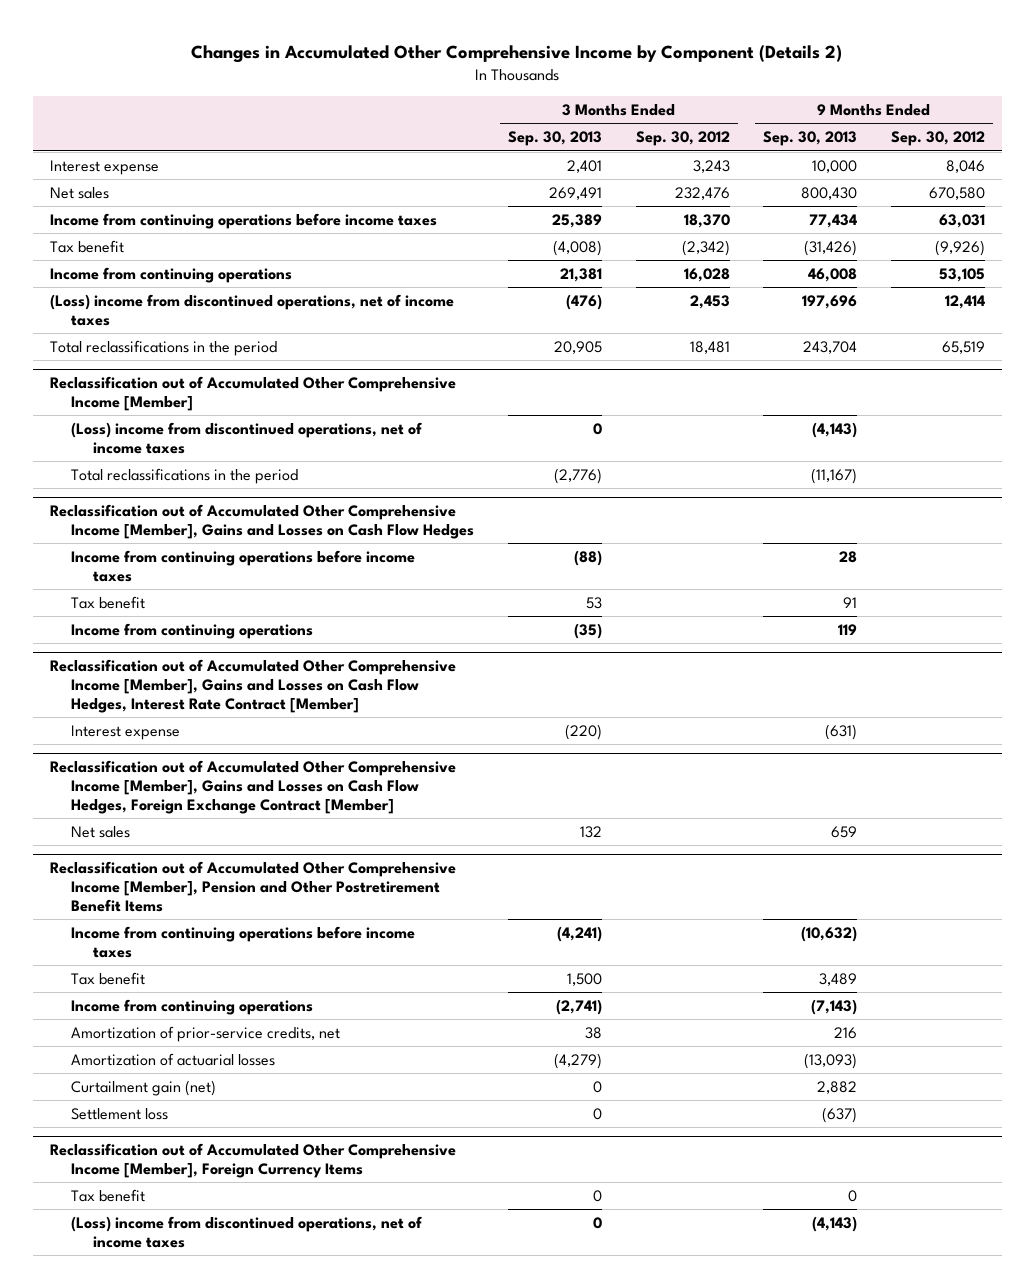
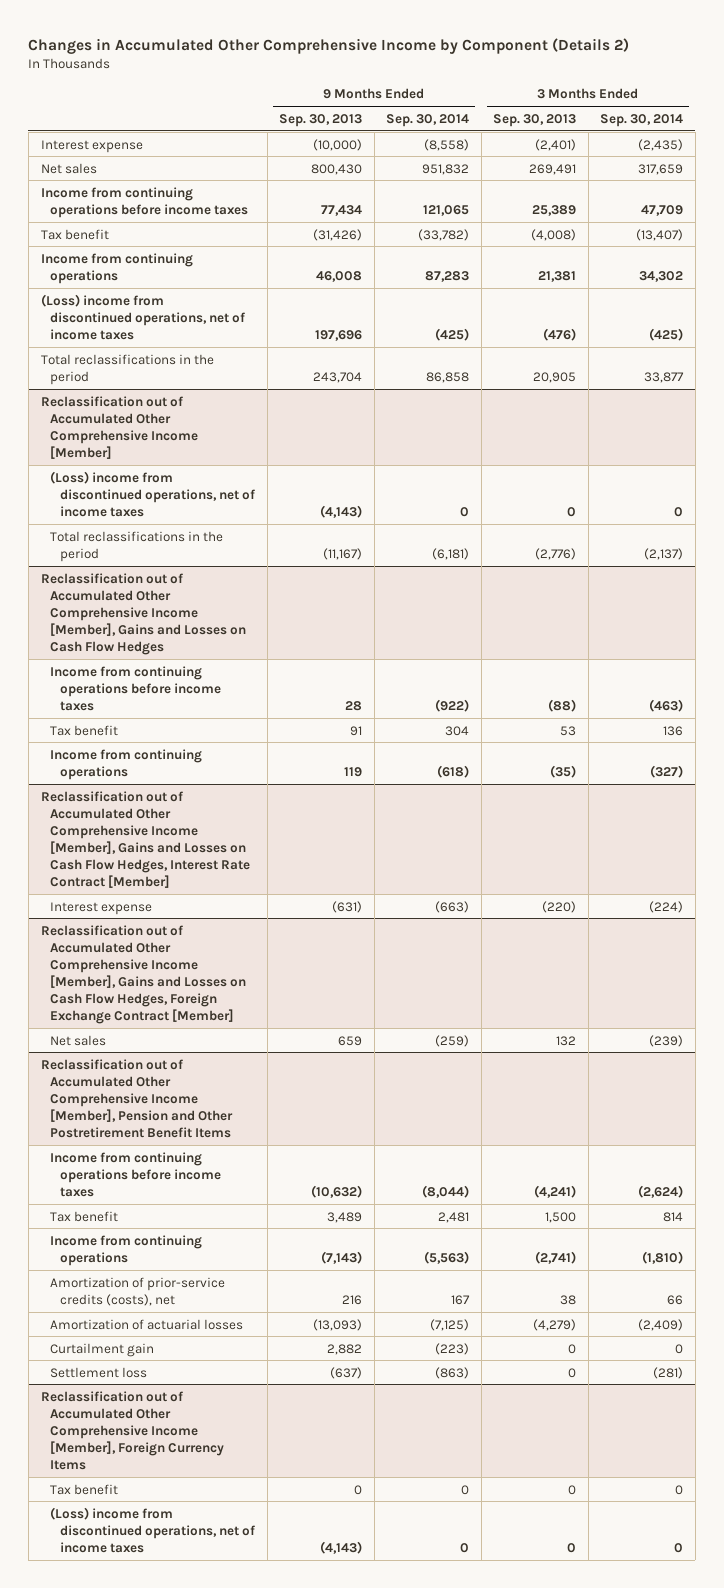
- | 3 Months Ended Sep. 30, 2013 | 3 Months Ended Sep. 30, 2012 | 9 Months Ended Sep. 30, 2013 | 9 Months Ended Sep. 30, 2012
+ | 9 Months Ended Sep. 30, 2013 | 9 Months Ended Sep. 30, 2014 | 3 Months Ended Sep. 30, 2013 | 3 Months Ended Sep. 30, 2014
- Interest expense | 2,401 | 3,243 | 10,000 | 8,046
+ Interest expense | (10,000) | (8,558) | (2,401) | (2,435)
@ Reclassification out of Accumulated Other Comprehensive Income [Member], Pension and Other Postretirement Benefit Items
- Amortization of prior-service credits, net | 38 | | 216 |
+ Amortization of prior-service credits (costs), net | 216 | 167 | 38 | 66
- Curtailment gain (net) | 0 | | 2,882 |
+ Curtailment gain | 2,882 | (223) | 0 | 0

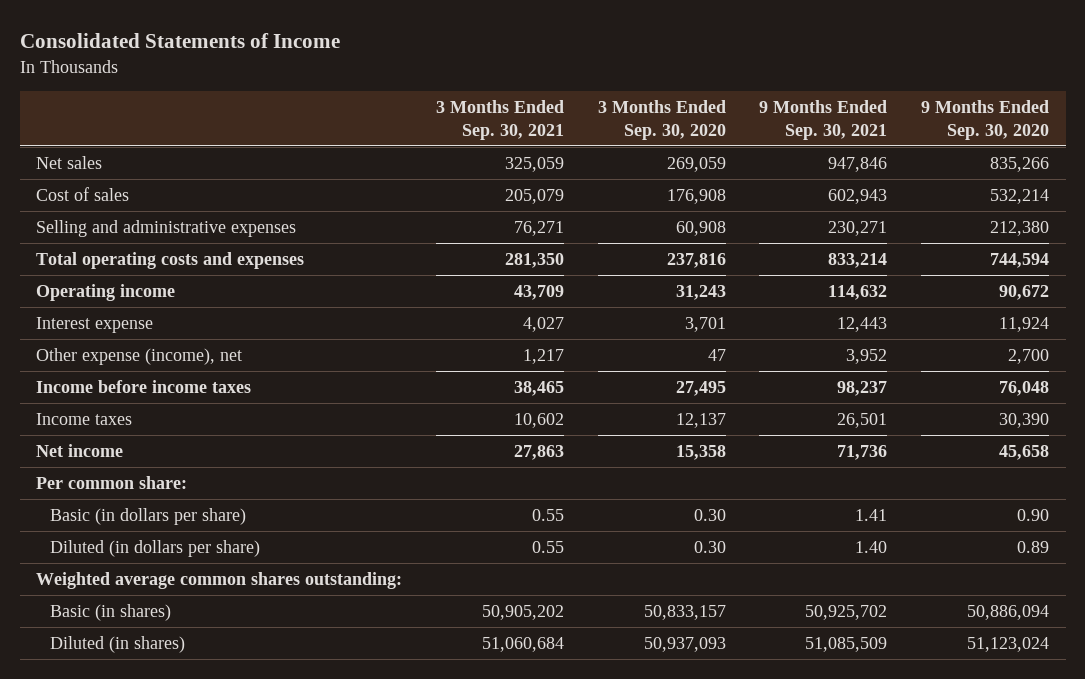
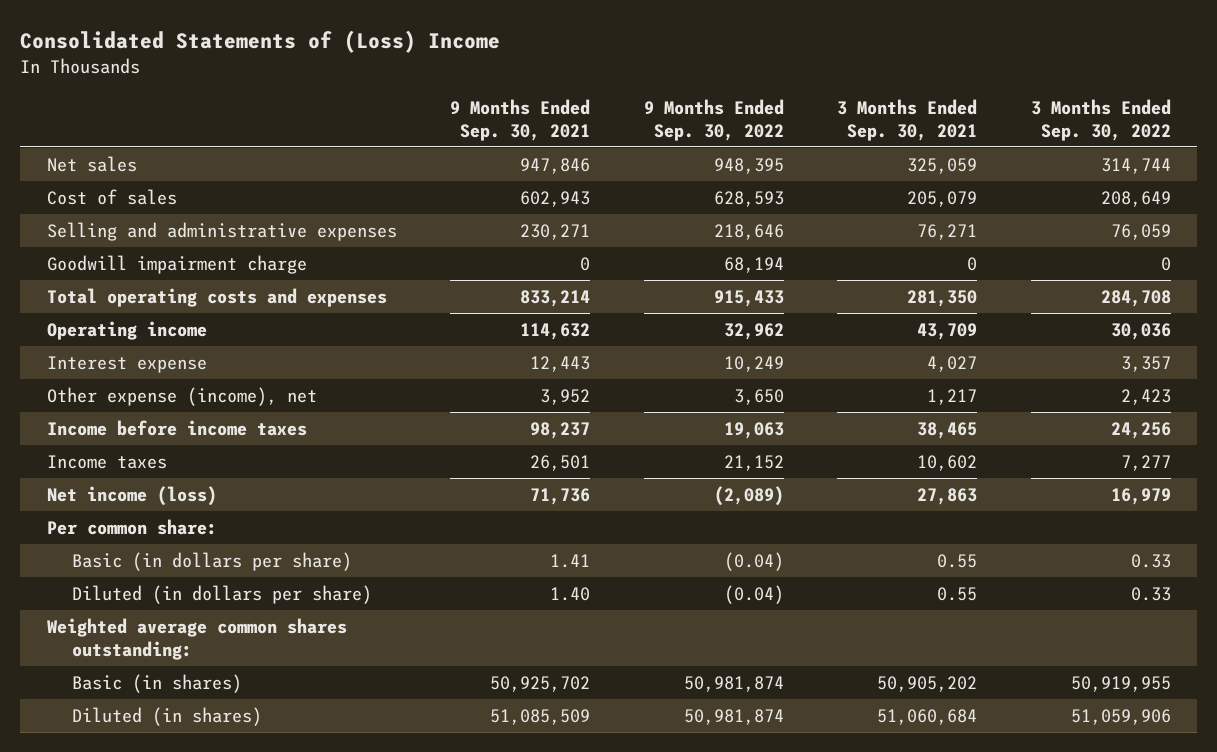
- Consolidated Statements of Income
+ Consolidated Statements of (Loss) Income
- | 3 Months Ended Sep. 30, 2021 | 3 Months Ended Sep. 30, 2020 | 9 Months Ended Sep. 30, 2021 | 9 Months Ended Sep. 30, 2020
+ | 9 Months Ended Sep. 30, 2021 | 9 Months Ended Sep. 30, 2022 | 3 Months Ended Sep. 30, 2021 | 3 Months Ended Sep. 30, 2022
+ Goodwill impairment charge | 0 | 68,194 | 0 | 0
- Net income | 27,863 | 15,358 | 71,736 | 45,658
+ Net income (loss) | 71,736 | (2,089) | 27,863 | 16,979

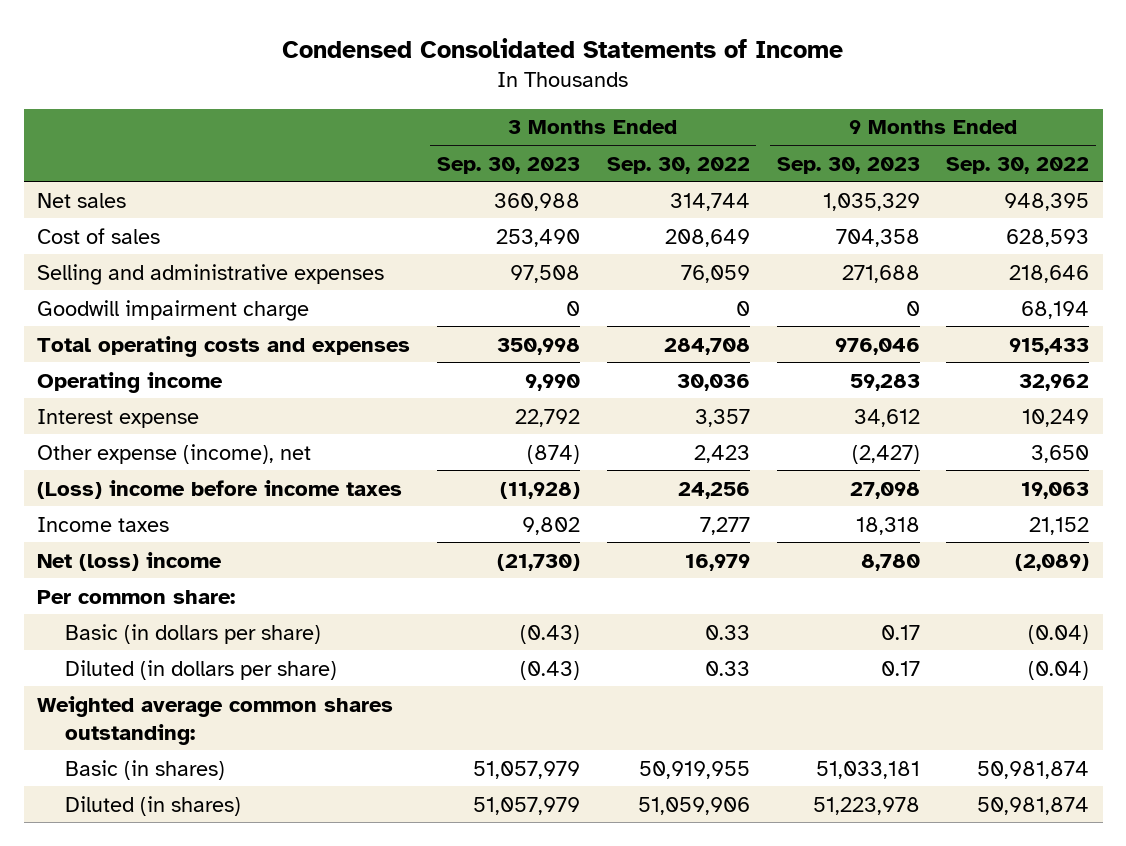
- Consolidated Statements of (Loss) Income
+ Condensed Consolidated Statements of Income
- | 9 Months Ended Sep. 30, 2021 | 9 Months Ended Sep. 30, 2022 | 3 Months Ended Sep. 30, 2021 | 3 Months Ended Sep. 30, 2022
+ | 3 Months Ended Sep. 30, 2023 | 3 Months Ended Sep. 30, 2022 | 9 Months Ended Sep. 30, 2023 | 9 Months Ended Sep. 30, 2022
- Income before income taxes | 98,237 | 19,063 | 38,465 | 24,256
+ (Loss) income before income taxes | (11,928) | 24,256 | 27,098 | 19,063
- Net income (loss) | 71,736 | (2,089) | 27,863 | 16,979
+ Net (loss) income | (21,730) | 16,979 | 8,780 | (2,089)

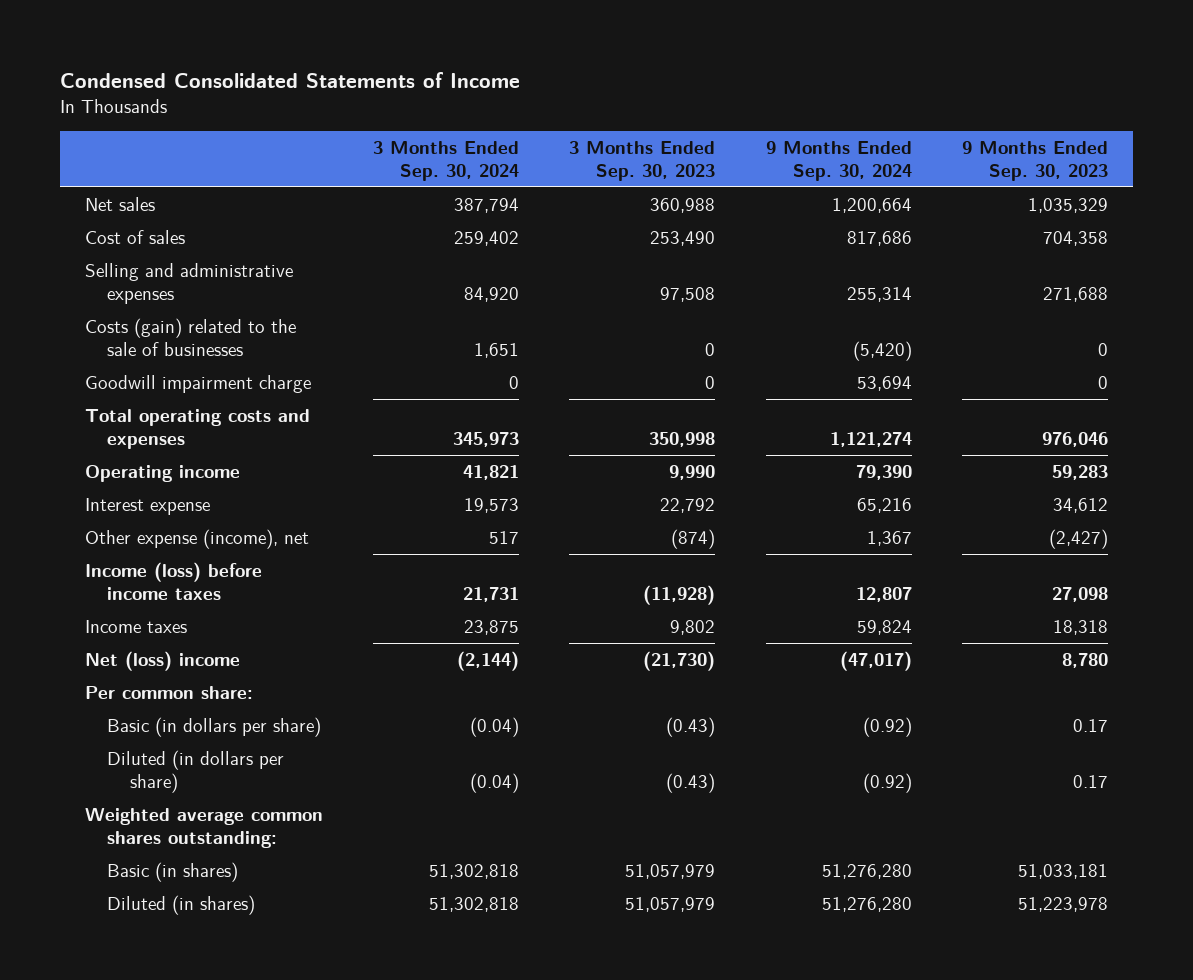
- | 3 Months Ended Sep. 30, 2023 | 3 Months Ended Sep. 30, 2022 | 9 Months Ended Sep. 30, 2023 | 9 Months Ended Sep. 30, 2022
+ | 3 Months Ended Sep. 30, 2024 | 3 Months Ended Sep. 30, 2023 | 9 Months Ended Sep. 30, 2024 | 9 Months Ended Sep. 30, 2023
+ Costs (gain) related to the sale of businesses | 1,651 | 0 | (5,420) | 0
- (Loss) income before income taxes | (11,928) | 24,256 | 27,098 | 19,063
+ Income (loss) before income taxes | 21,731 | (11,928) | 12,807 | 27,098

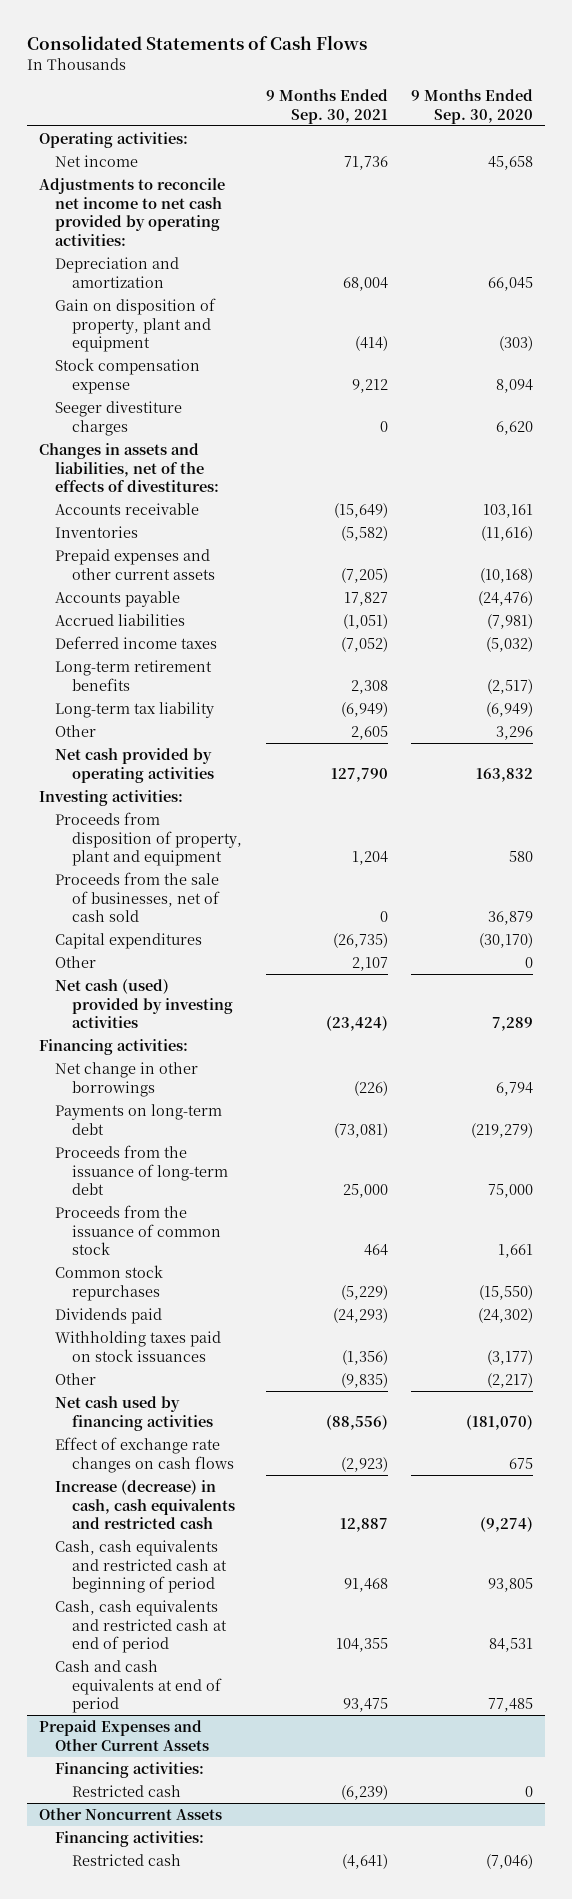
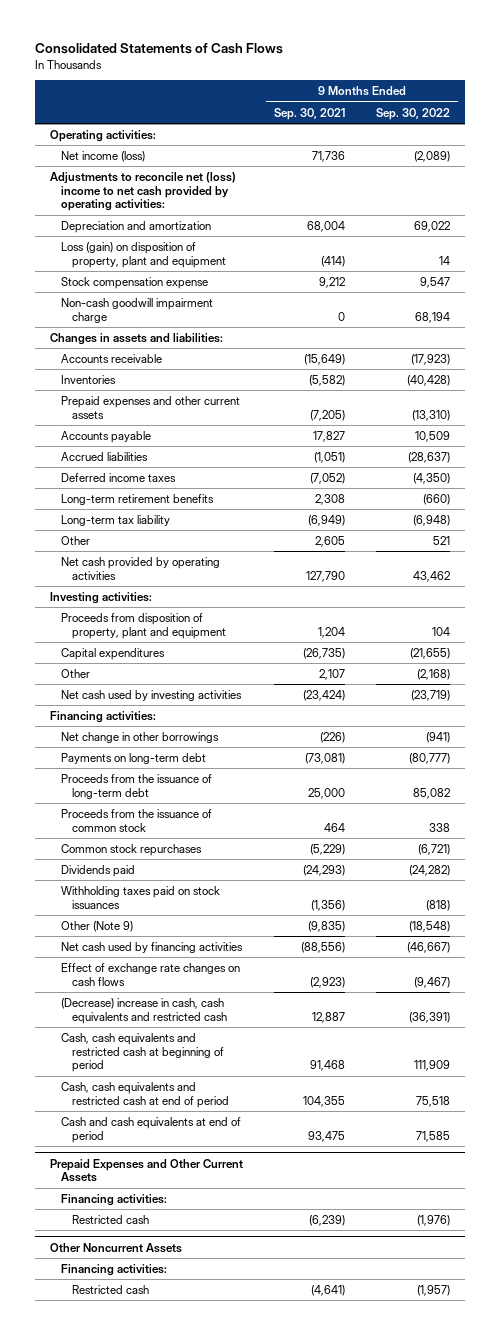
- | 9 Months Ended Sep. 30, 2021 | 9 Months Ended Sep. 30, 2020
+ | 9 Months Ended Sep. 30, 2021 | 9 Months Ended Sep. 30, 2022
- Net income | 71,736 | 45,658
- Adjustments to reconcile net income to net cash provided by operating activities:
+ Net income (loss) | 71,736 | (2,089)
+ Adjustments to reconcile net (loss) income to net cash provided by operating activities:
- Gain on disposition of property, plant and equipment | (414) | (303)
+ Loss (gain) on disposition of property, plant and equipment | (414) | 14
- Seeger divestiture charges | 0 | 6,620
- Changes in assets and liabilities, net of the effects of divestitures:
+ Non-cash goodwill impairment charge | 0 | 68,194
+ Changes in assets and liabilities:
- Proceeds from the sale of businesses, net of cash sold | 0 | 36,879
- Net cash (used) provided by investing activities | (23,424) | 7,289
+ Net cash used by investing activities | (23,424) | (23,719)
- Other | (9,835) | (2,217)
+ Other (Note 9) | (9,835) | (18,548)
- Increase (decrease) in cash, cash equivalents and restricted cash | 12,887 | (9,274)
+ (Decrease) increase in cash, cash equivalents and restricted cash | 12,887 | (36,391)

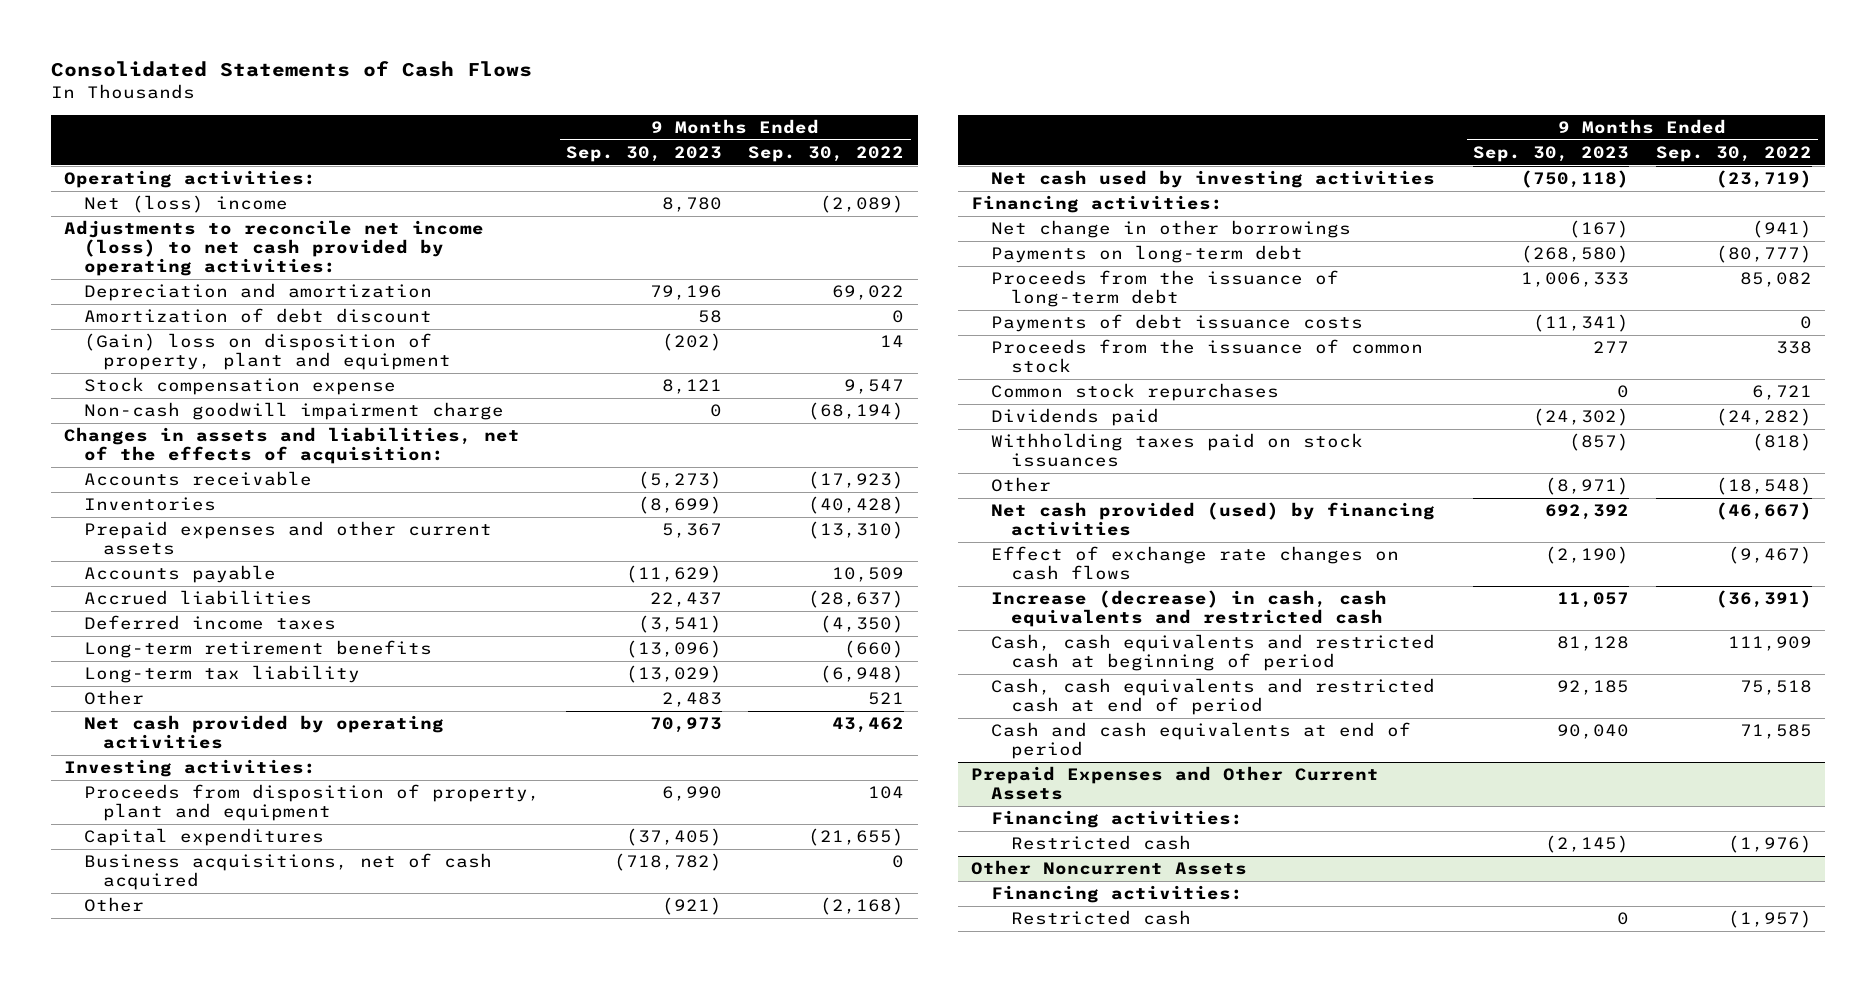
- | 9 Months Ended Sep. 30, 2021 | 9 Months Ended Sep. 30, 2022
+ | 9 Months Ended Sep. 30, 2023 | 9 Months Ended Sep. 30, 2022
- Net income (loss) | 71,736 | (2,089)
- Adjustments to reconcile net (loss) income to net cash provided by operating activities:
+ Net (loss) income | 8,780 | (2,089)
+ Adjustments to reconcile net income (loss) to net cash provided by operating activities:
- Loss (gain) on disposition of property, plant and equipment | (414) | 14
+ Amortization of debt discount | 58 | 0
+ (Gain) loss on disposition of property, plant and equipment | (202) | 14
- Non-cash goodwill impairment charge | 0 | 68,194
- Changes in assets and liabilities:
+ Non-cash goodwill impairment charge | 0 | (68,194)
+ Changes in assets and liabilities, net of the effects of acquisition:
+ Business acquisitions, net of cash acquired | (718,782) | 0
+ Payments of debt issuance costs | (11,341) | 0
- Common stock repurchases | (5,229) | (6,721)
+ Common stock repurchases | 0 | 6,721
- Other (Note 9) | (9,835) | (18,548)
- Net cash used by financing activities | (88,556) | (46,667)
+ Other | (8,971) | (18,548)
+ Net cash provided (used) by financing activities | 692,392 | (46,667)
- (Decrease) increase in cash, cash equivalents and restricted cash | 12,887 | (36,391)
+ Increase (decrease) in cash, cash equivalents and restricted cash | 11,057 | (36,391)

